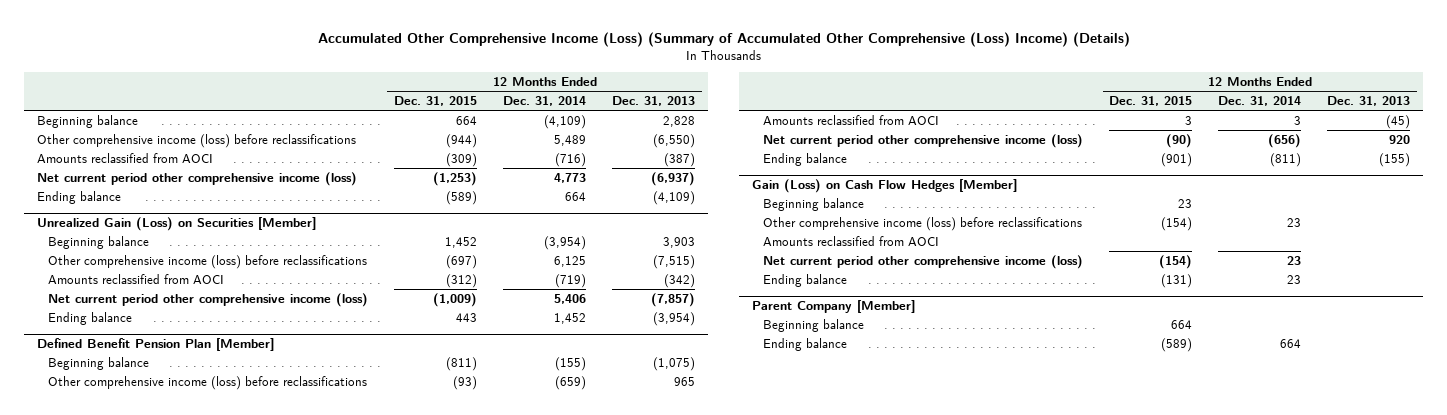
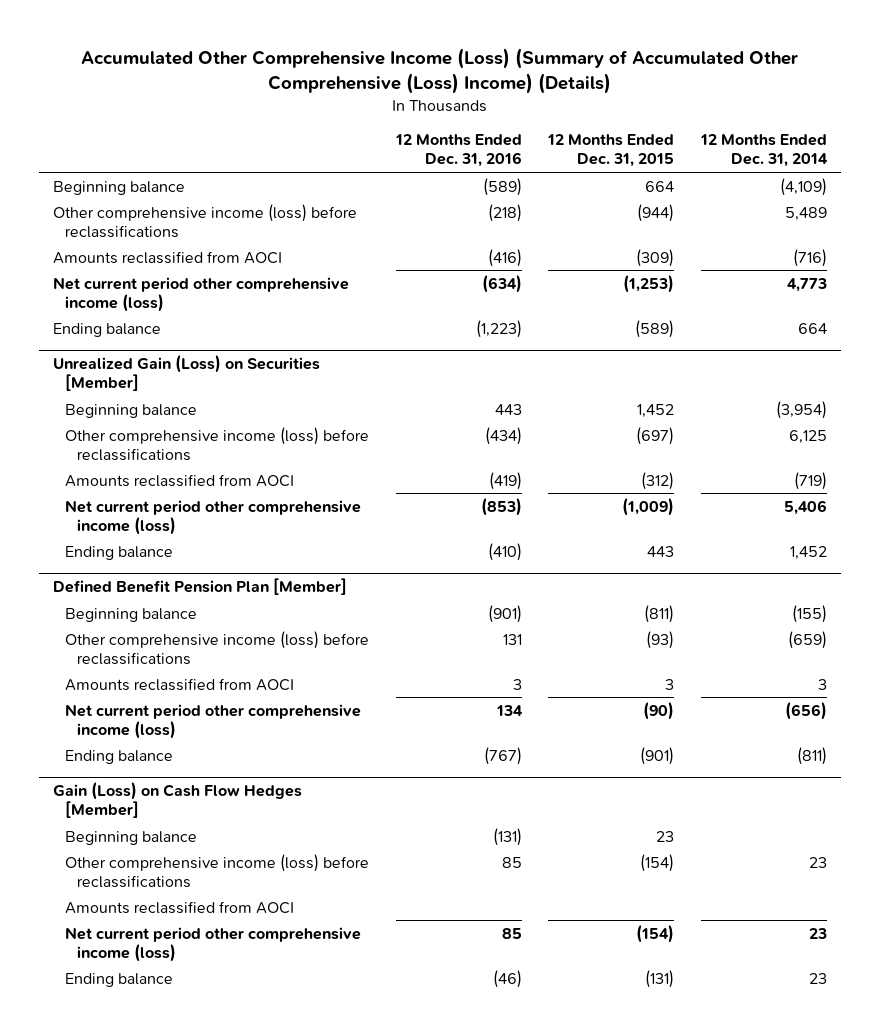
- | 12 Months Ended Dec. 31, 2015 | 12 Months Ended Dec. 31, 2014 | 12 Months Ended Dec. 31, 2013
+ | 12 Months Ended Dec. 31, 2016 | 12 Months Ended Dec. 31, 2015 | 12 Months Ended Dec. 31, 2014
- Parent Company [Member]
- Beginning balance | 664 | |
- Ending balance | (589) | 664 |

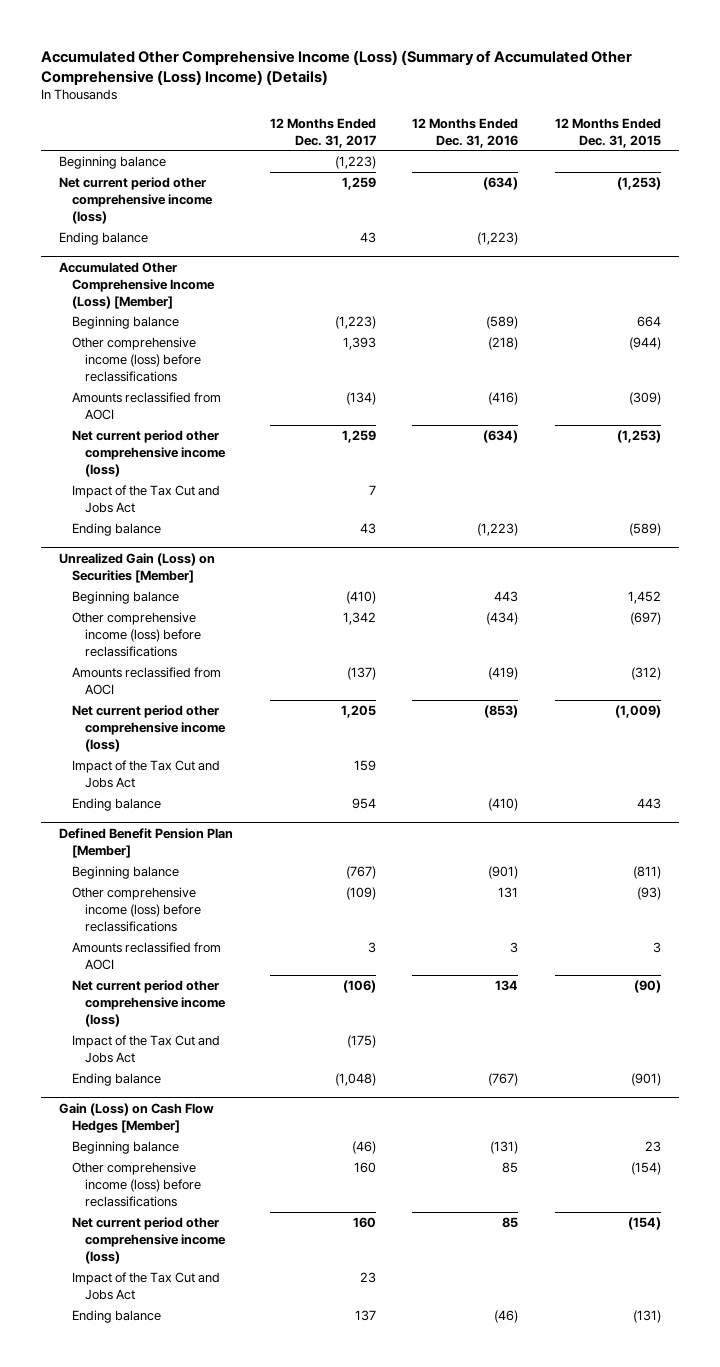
- | 12 Months Ended Dec. 31, 2016 | 12 Months Ended Dec. 31, 2015 | 12 Months Ended Dec. 31, 2014
+ | 12 Months Ended Dec. 31, 2017 | 12 Months Ended Dec. 31, 2016 | 12 Months Ended Dec. 31, 2015
+ Beginning balance | (1,223) | |
+ Net current period other comprehensive income (loss) | 1,259 | (634) | (1,253)
+ Ending balance | 43 | (1,223) |
+ Accumulated Other Comprehensive Income (Loss) [Member]
+ Impact of the Tax Cut and Jobs Act | 7 | |
@ Unrealized Gain (Loss) on Securities [Member]
+ Impact of the Tax Cut and Jobs Act | 159 | |
@ Defined Benefit Pension Plan [Member]
+ Impact of the Tax Cut and Jobs Act | (175) | |
@ Gain (Loss) on Cash Flow Hedges [Member]
- Amounts reclassified from AOCI
+ Impact of the Tax Cut and Jobs Act | 23 | |

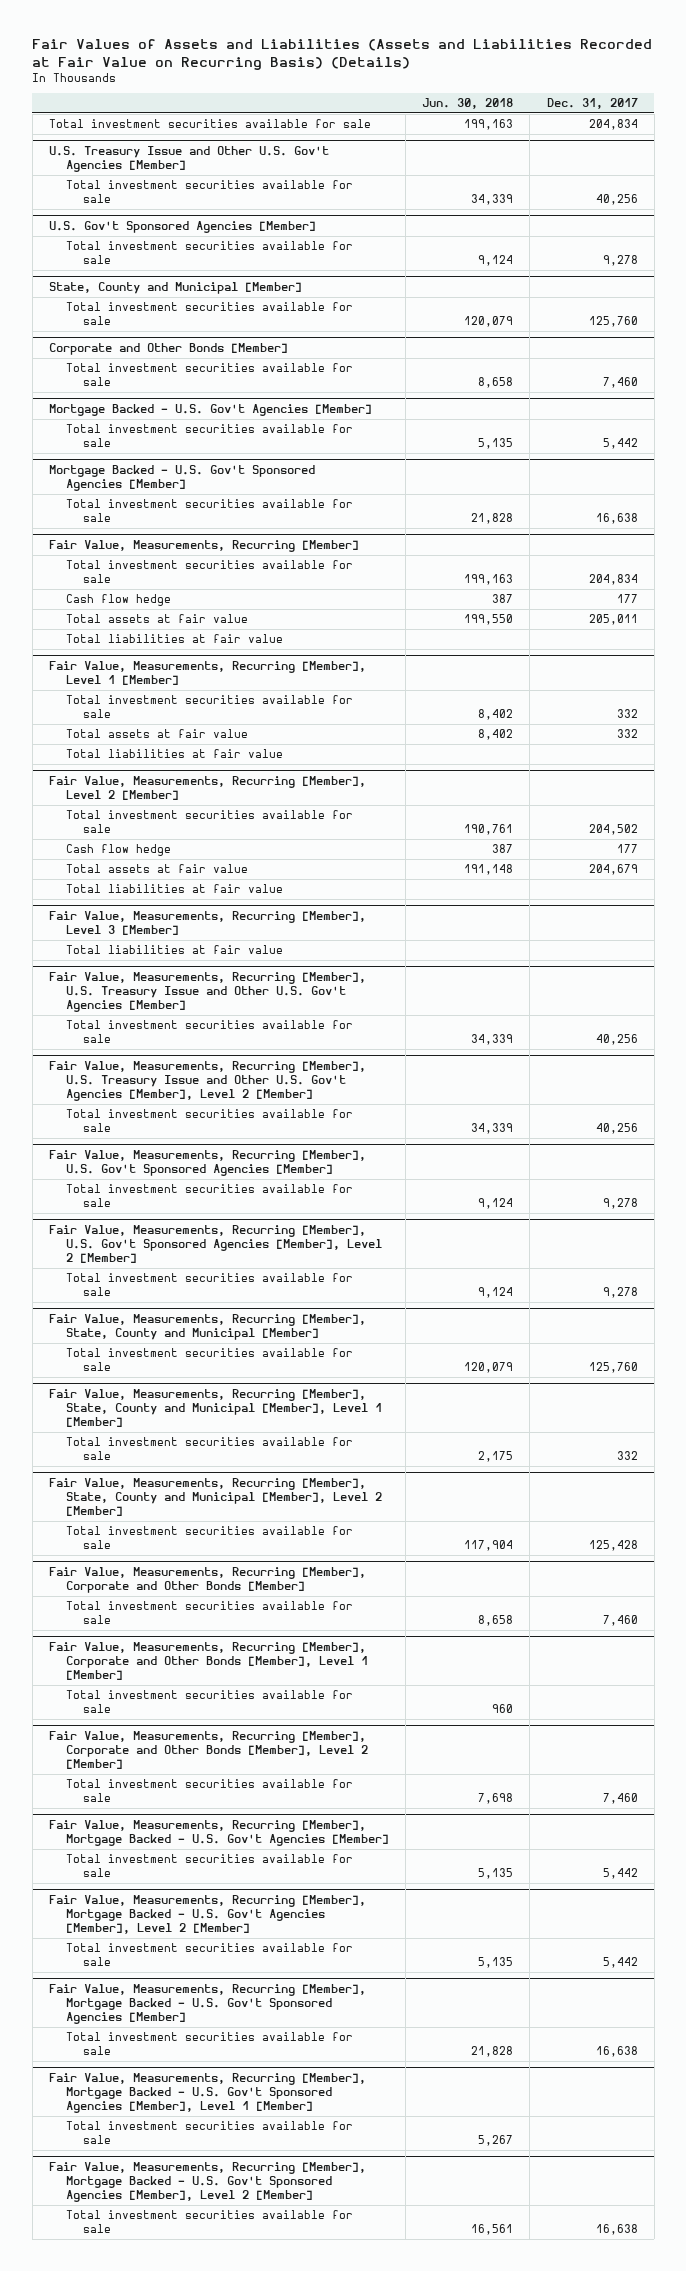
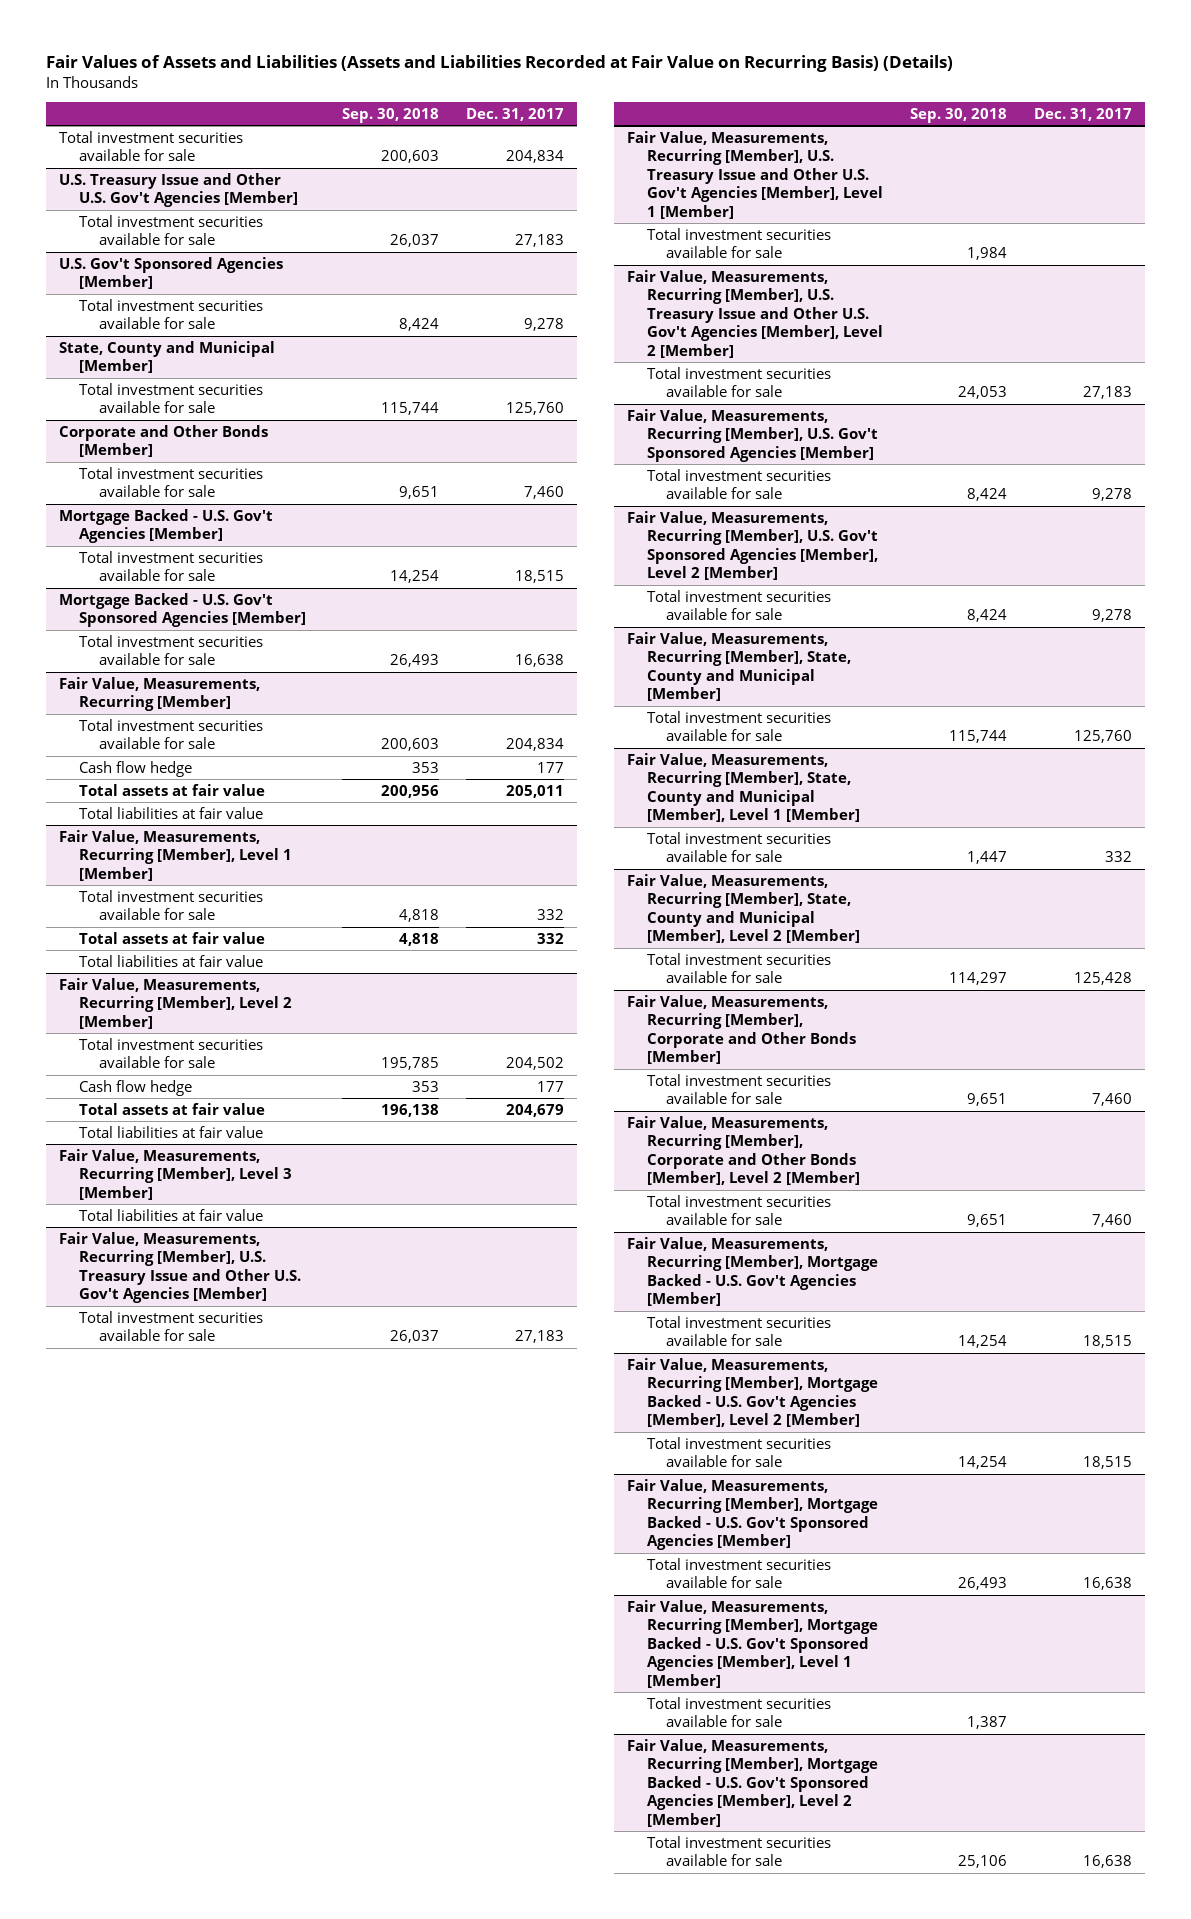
- | Jun. 30, 2018 | Dec. 31, 2017
+ | Sep. 30, 2018 | Dec. 31, 2017
@ U.S. Treasury Issue and Other U.S. Gov't Agencies [Member]
- Total investment securities available for sale | 34,339 | 40,256
+ Total investment securities available for sale | 26,037 | 27,183
@ Mortgage Backed - U.S. Gov't Agencies [Member]
- Total investment securities available for sale | 5,135 | 5,442
+ Total investment securities available for sale | 14,254 | 18,515
@ Fair Value, Measurements, Recurring [Member], U.S. Treasury Issue and Other U.S. Gov't Agencies [Member]
- Total investment securities available for sale | 34,339 | 40,256
+ Total investment securities available for sale | 26,037 | 27,183
+ Fair Value, Measurements, Recurring [Member], U.S. Treasury Issue and Other U.S. Gov't Agencies [Member], Level 1 [Member]
+ Total investment securities available for sale | 1,984 |
@ Fair Value, Measurements, Recurring [Member], U.S. Treasury Issue and Other U.S. Gov't Agencies [Member], Level 2 [Member]
- Total investment securities available for sale | 34,339 | 40,256
+ Total investment securities available for sale | 24,053 | 27,183
- Fair Value, Measurements, Recurring [Member], Corporate and Other Bonds [Member], Level 1 [Member]
- Total investment securities available for sale | 960 |
@ Fair Value, Measurements, Recurring [Member], Mortgage Backed - U.S. Gov't Agencies [Member]
- Total investment securities available for sale | 5,135 | 5,442
+ Total investment securities available for sale | 14,254 | 18,515
@ Fair Value, Measurements, Recurring [Member], Mortgage Backed - U.S. Gov't Agencies [Member], Level 2 [Member]
- Total investment securities available for sale | 5,135 | 5,442
+ Total investment securities available for sale | 14,254 | 18,515

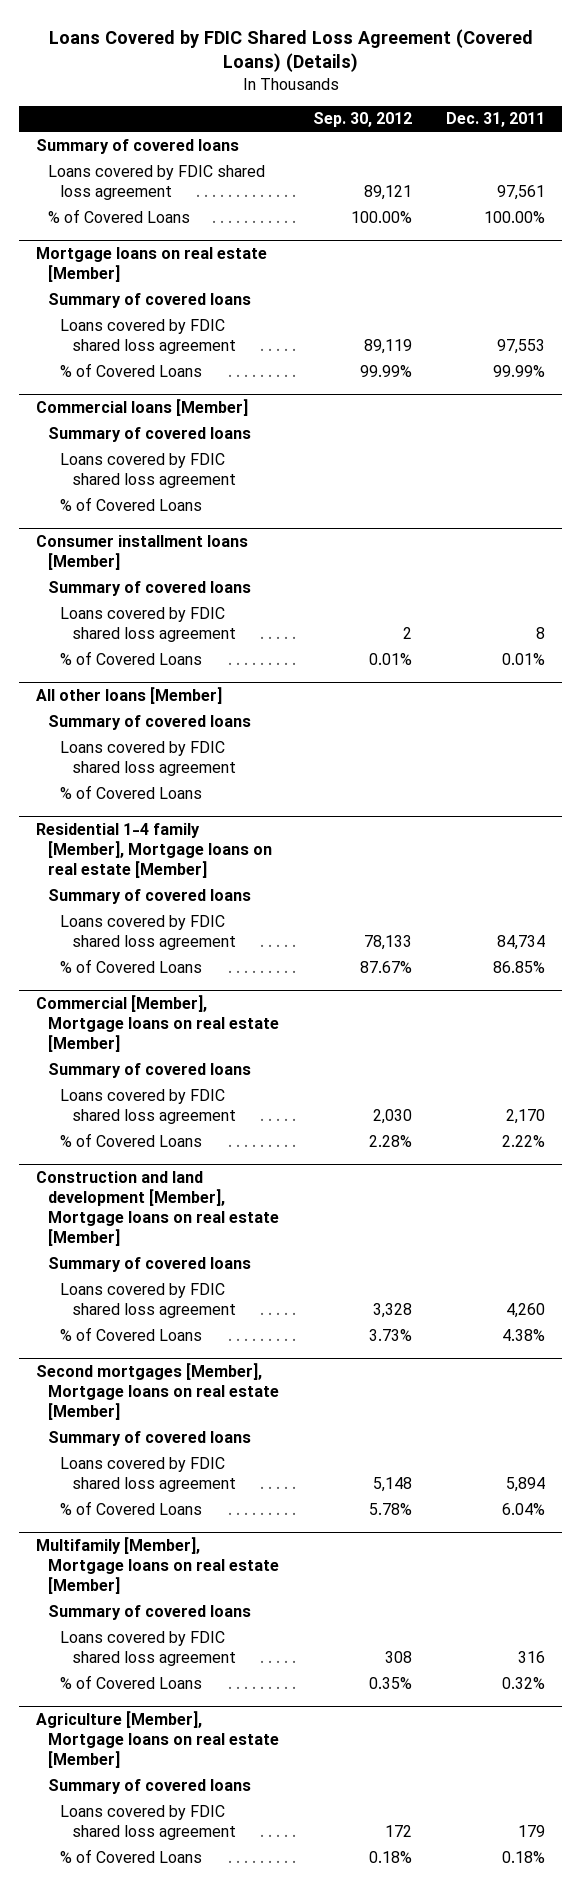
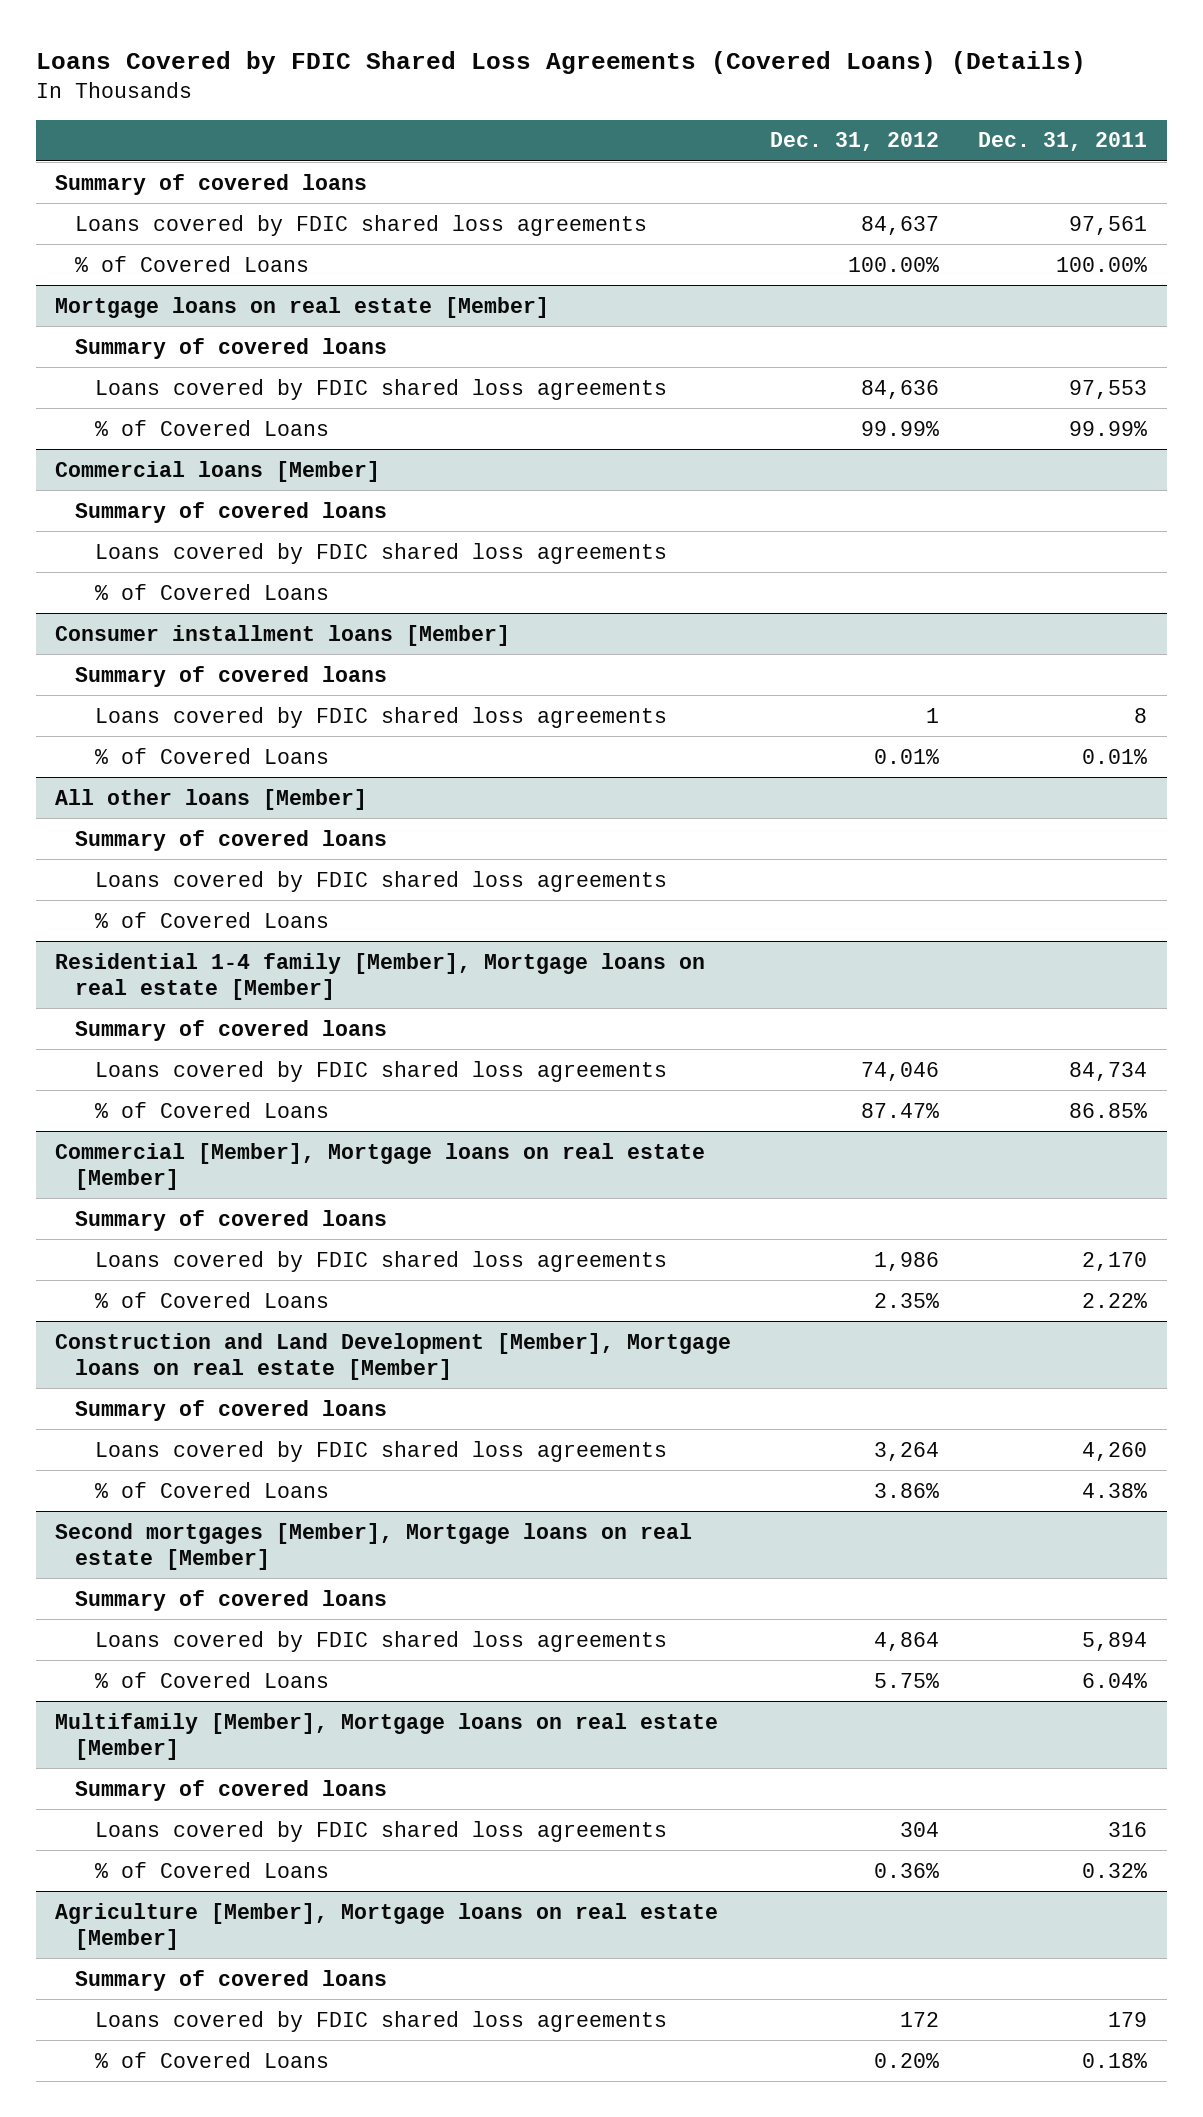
- Loans Covered by FDIC Shared Loss Agreement (Covered Loans) (Details)
+ Loans Covered by FDIC Shared Loss Agreements (Covered Loans) (Details)
- | Sep. 30, 2012 | Dec. 31, 2011
+ | Dec. 31, 2012 | Dec. 31, 2011
- Loans covered by FDIC shared loss agreement | 89,121 | 97,561
+ Loans covered by FDIC shared loss agreements | 84,637 | 97,561
@ Mortgage loans on real estate [Member]
- Loans covered by FDIC shared loss agreement | 89,119 | 97,553
+ Loans covered by FDIC shared loss agreements | 84,636 | 97,553
@ Commercial loans [Member]
- Loans covered by FDIC shared loss agreement
+ Loans covered by FDIC shared loss agreements
@ Consumer installment loans [Member]
- Loans covered by FDIC shared loss agreement | 2 | 8
+ Loans covered by FDIC shared loss agreements | 1 | 8
@ All other loans [Member]
- Loans covered by FDIC shared loss agreement
+ Loans covered by FDIC shared loss agreements
@ Residential 1-4 family [Member], Mortgage loans on real estate [Member]
- Loans covered by FDIC shared loss agreement | 78,133 | 84,734
+ Loans covered by FDIC shared loss agreements | 74,046 | 84,734
@ Commercial [Member], Mortgage loans on real estate [Member]
- Loans covered by FDIC shared loss agreement | 2,030 | 2,170
+ Loans covered by FDIC shared loss agreements | 1,986 | 2,170
- Construction and land development [Member], Mortgage loans on real estate [Member]
+ Construction and Land Development [Member], Mortgage loans on real estate [Member]
- Loans covered by FDIC shared loss agreement | 3,328 | 4,260
+ Loans covered by FDIC shared loss agreements | 3,264 | 4,260
@ Second mortgages [Member], Mortgage loans on real estate [Member]
- Loans covered by FDIC shared loss agreement | 5,148 | 5,894
+ Loans covered by FDIC shared loss agreements | 4,864 | 5,894
@ Multifamily [Member], Mortgage loans on real estate [Member]
- Loans covered by FDIC shared loss agreement | 308 | 316
+ Loans covered by FDIC shared loss agreements | 304 | 316
@ Agriculture [Member], Mortgage loans on real estate [Member]
- Loans covered by FDIC shared loss agreement | 172 | 179
+ Loans covered by FDIC shared loss agreements | 172 | 179

